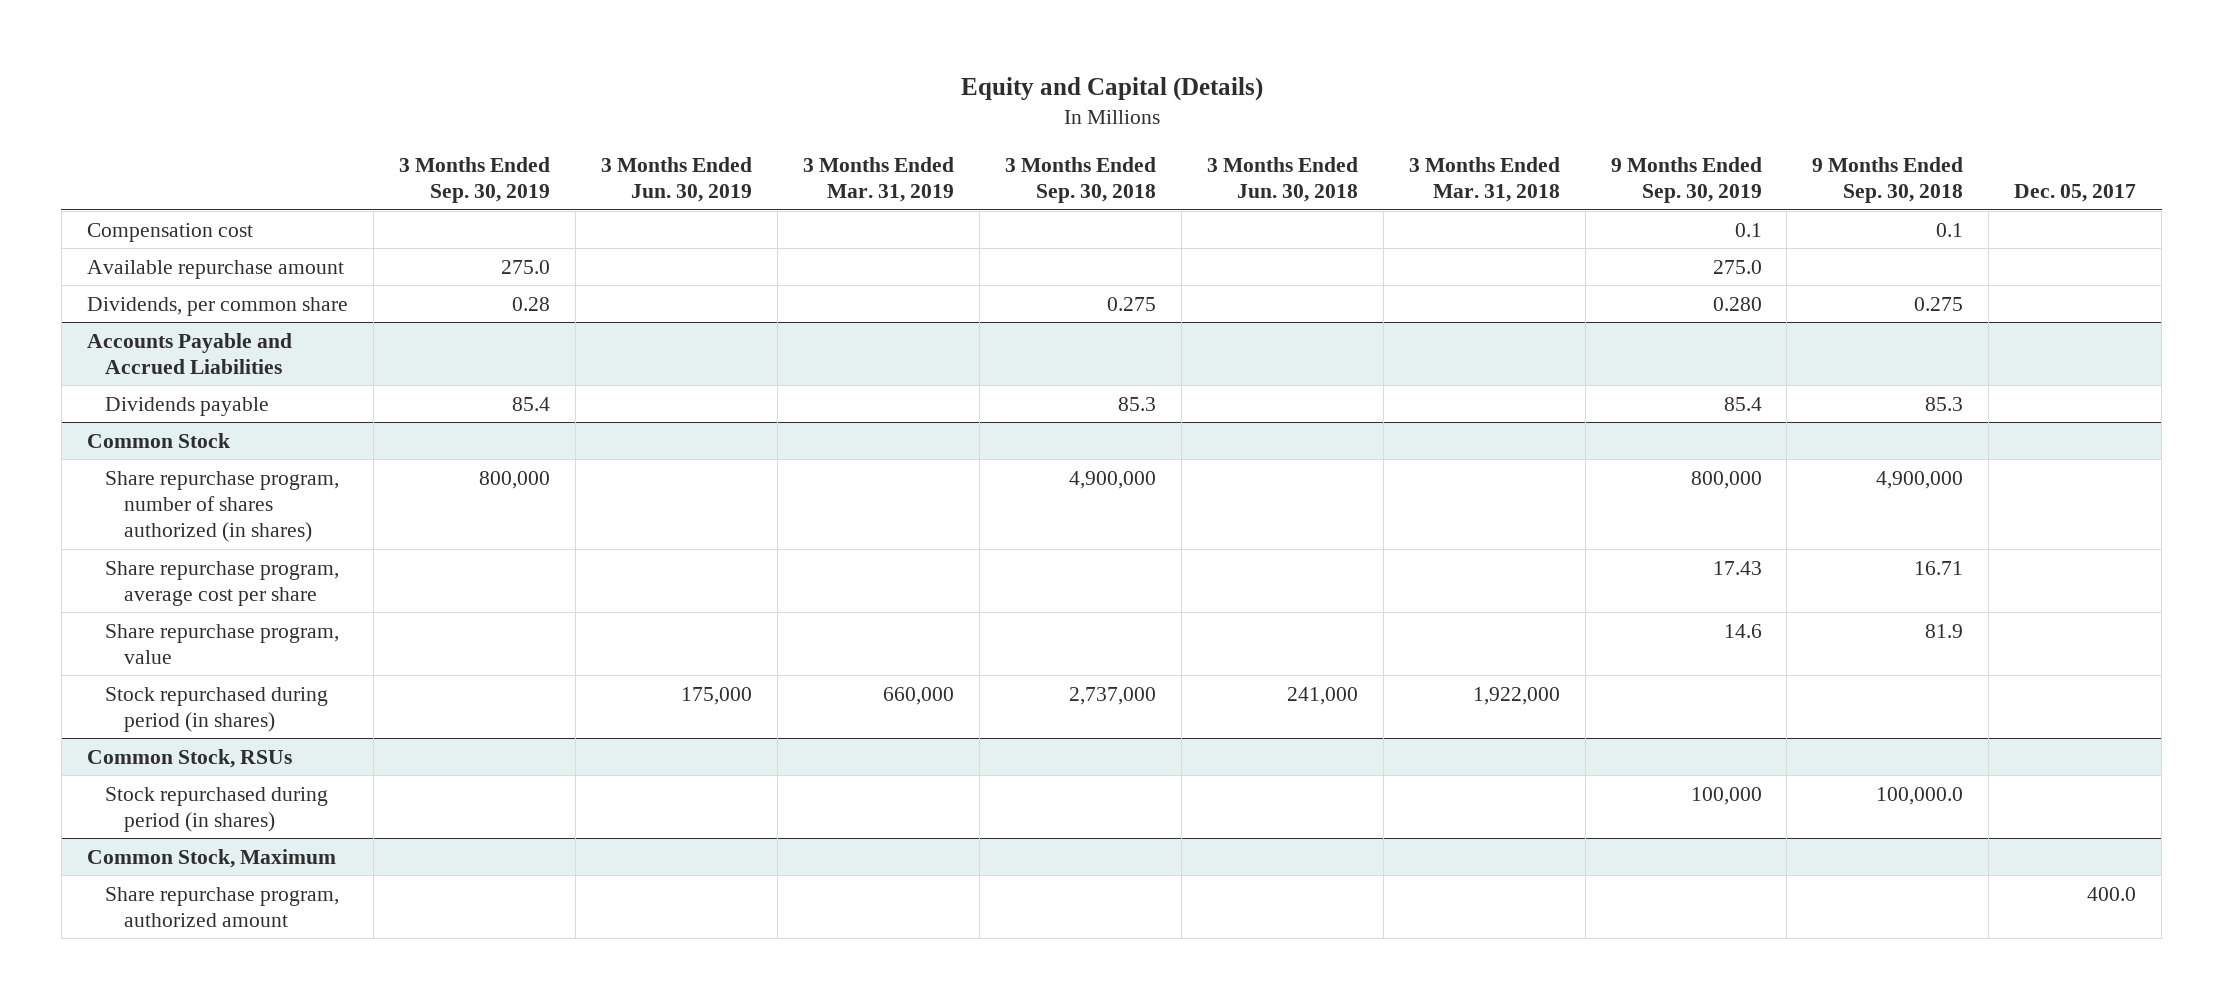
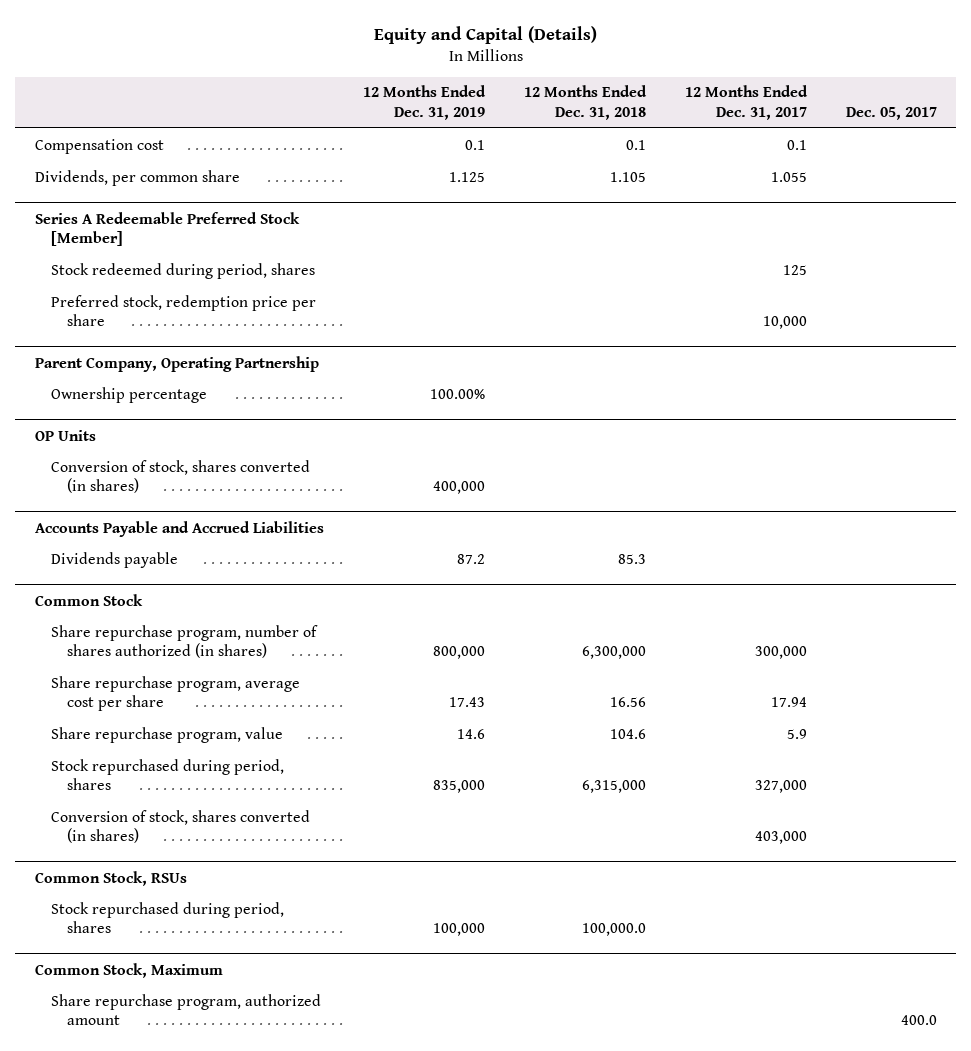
- | 3 Months Ended Sep. 30, 2019 | 3 Months Ended Jun. 30, 2019 | 3 Months Ended Mar. 31, 2019 | 3 Months Ended Sep. 30, 2018 | 3 Months Ended Jun. 30, 2018 | 3 Months Ended Mar. 31, 2018 | 9 Months Ended Sep. 30, 2019 | 9 Months Ended Sep. 30, 2018 | Dec. 05, 2017
+ | 12 Months Ended Dec. 31, 2019 | 12 Months Ended Dec. 31, 2018 | 12 Months Ended Dec. 31, 2017 | Dec. 05, 2017
- Available repurchase amount | 275.0 | | | | | | 275.0 | |
+ Series A Redeemable Preferred Stock [Member]
+ Stock redeemed during period, shares | | | 125 |
+ Preferred stock, redemption price per share | | | 10,000 |
+ Parent Company, Operating Partnership
+ Ownership percentage | 100.00% | | |
+ OP Units
+ Conversion of stock, shares converted (in shares) | 400,000 | | |
@ Common Stock
- Stock repurchased during period (in shares) | | 175,000 | 660,000 | 2,737,000 | 241,000 | 1,922,000 | | |
+ Stock repurchased during period, shares | 835,000 | 6,315,000 | 327,000 |
+ Conversion of stock, shares converted (in shares) | | | 403,000 |
@ Common Stock, RSUs
- Stock repurchased during period (in shares) | | | | | | | 100,000 | 100,000.0 |
+ Stock repurchased during period, shares | 100,000 | 100,000.0 | |

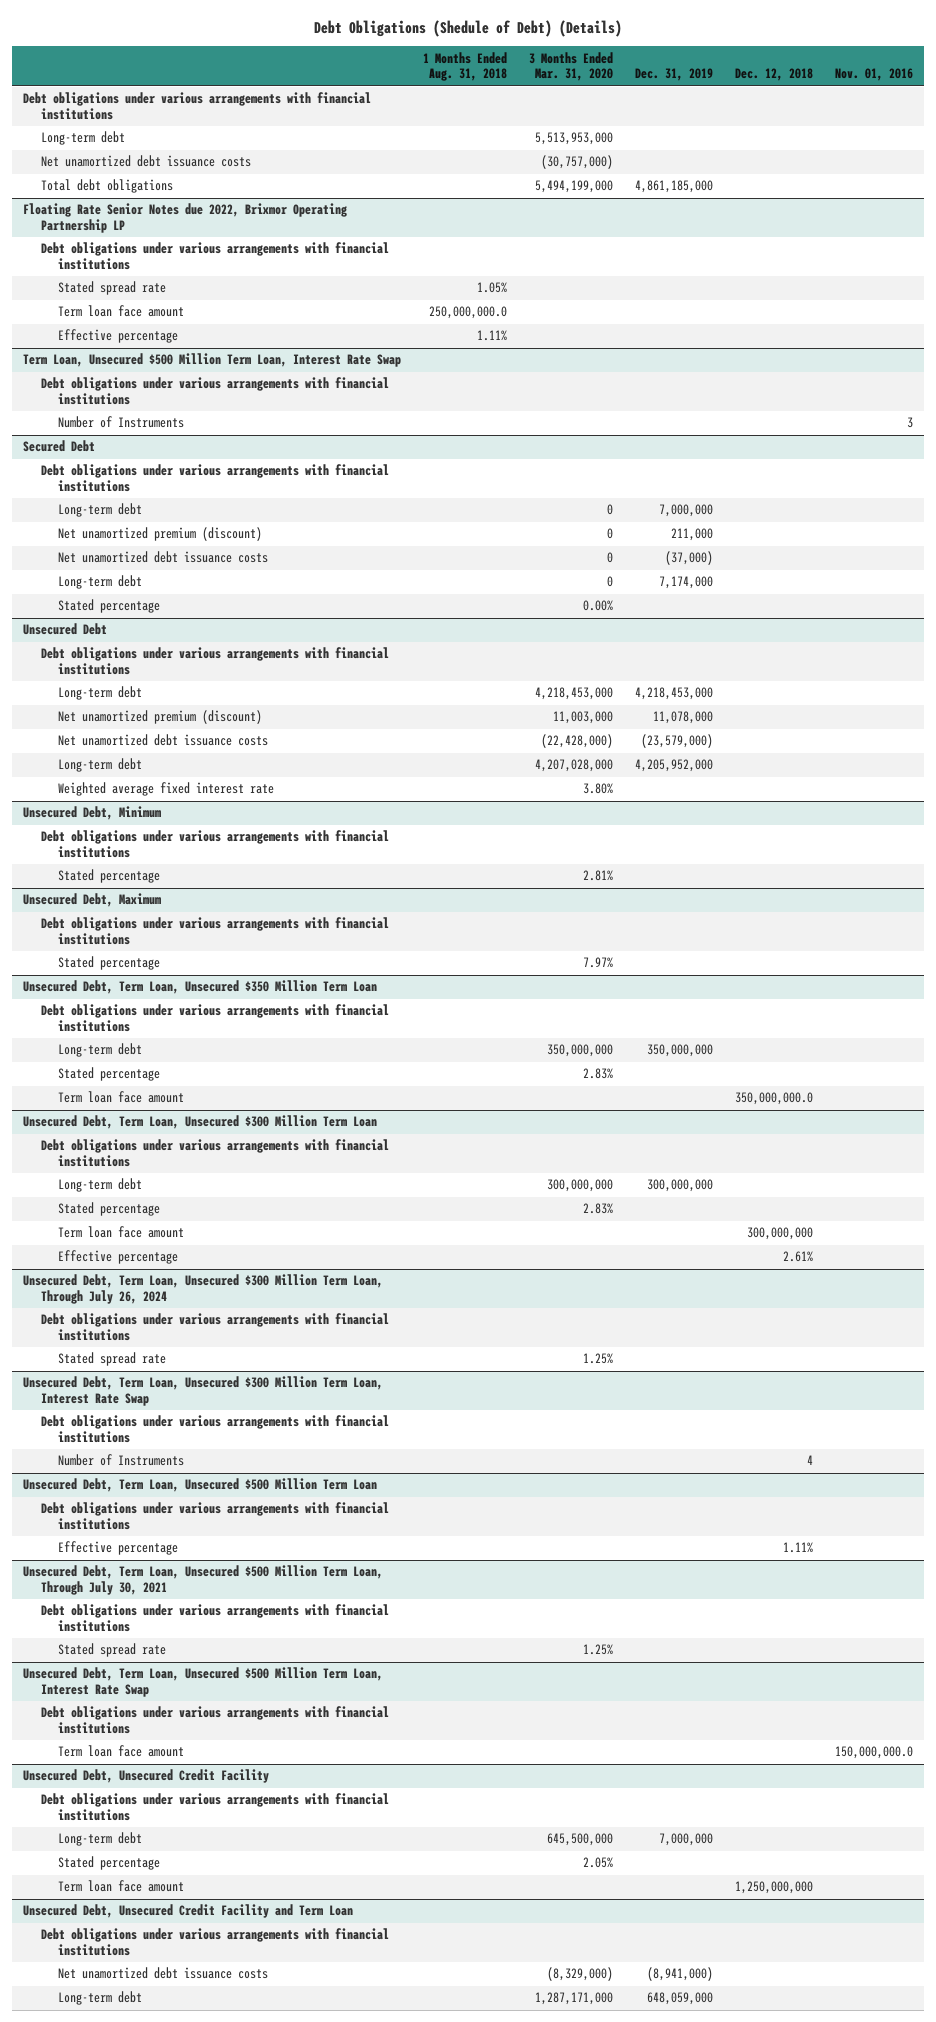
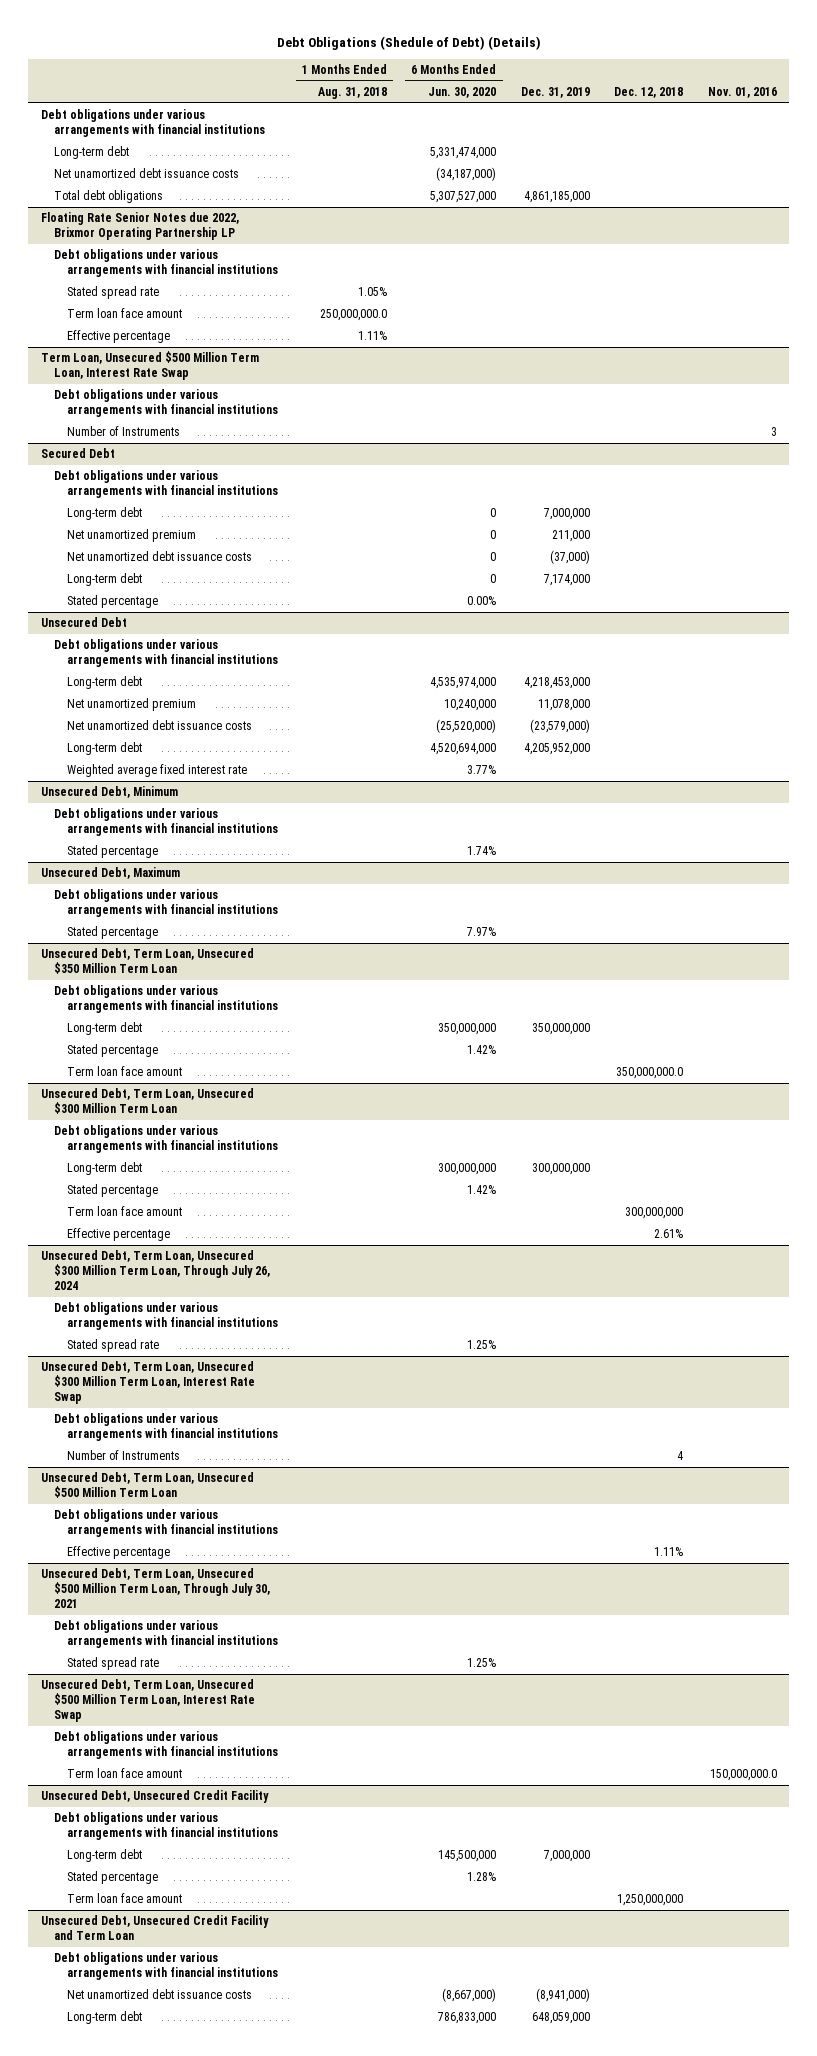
- | 1 Months Ended Aug. 31, 2018 | 3 Months Ended Mar. 31, 2020 | Dec. 31, 2019 | Dec. 12, 2018 | Nov. 01, 2016
+ | 1 Months Ended Aug. 31, 2018 | 6 Months Ended Jun. 30, 2020 | Dec. 31, 2019 | Dec. 12, 2018 | Nov. 01, 2016
@ Secured Debt
- Net unamortized premium (discount) | | 0 | 211,000 | |
+ Net unamortized premium | | 0 | 211,000 | |
@ Unsecured Debt
- Net unamortized premium (discount) | | 11,003,000 | 11,078,000 | |
+ Net unamortized premium | | 10,240,000 | 11,078,000 | |

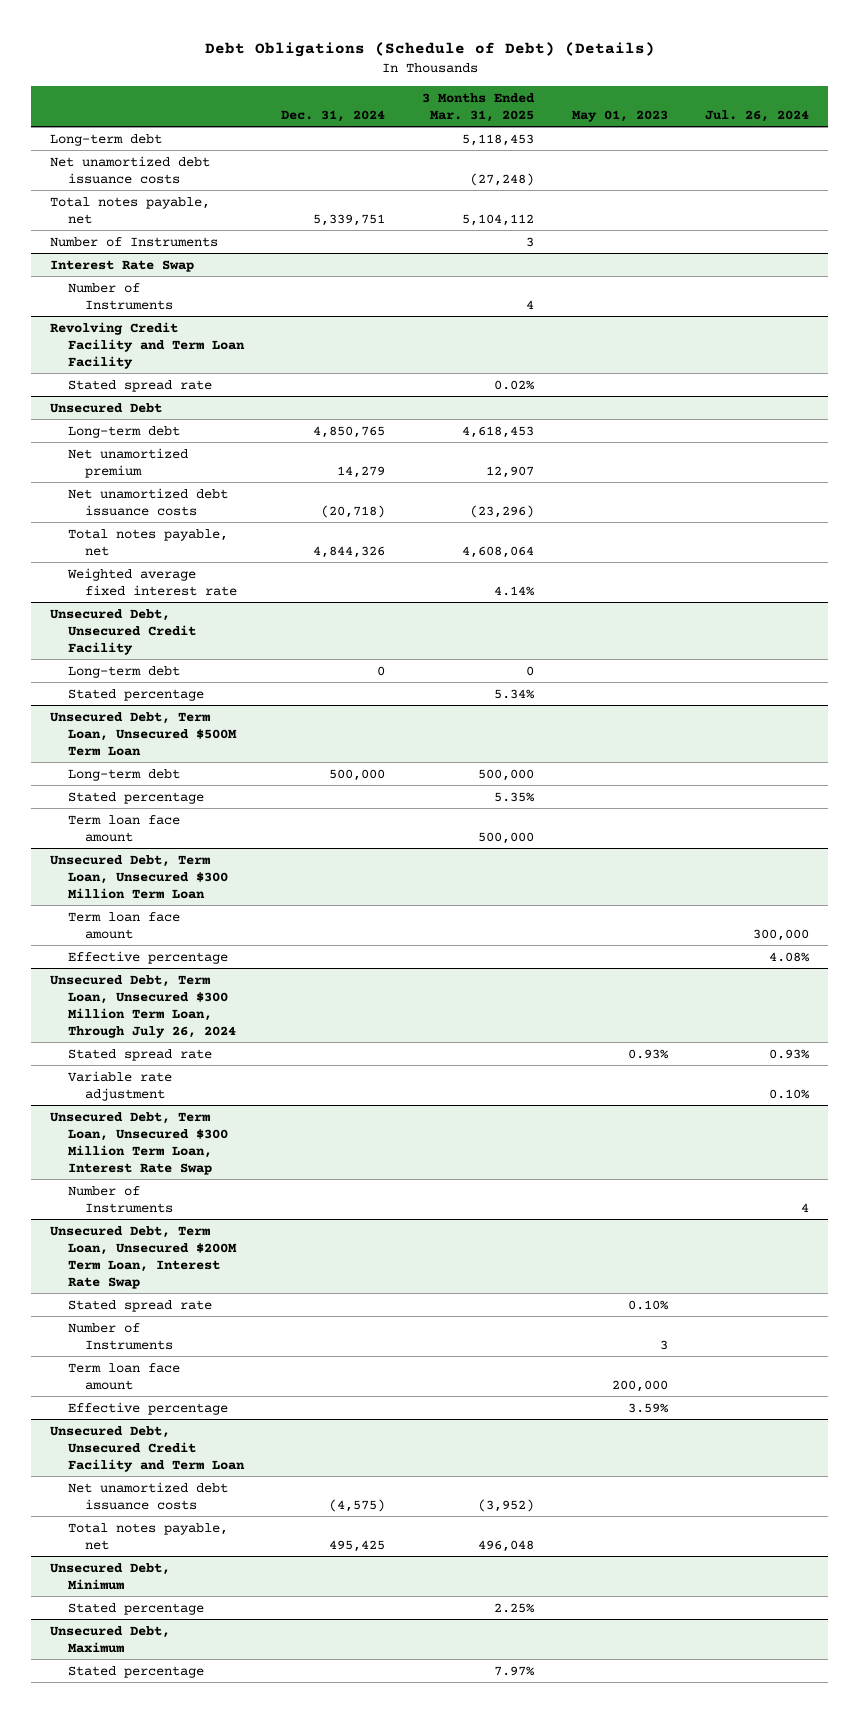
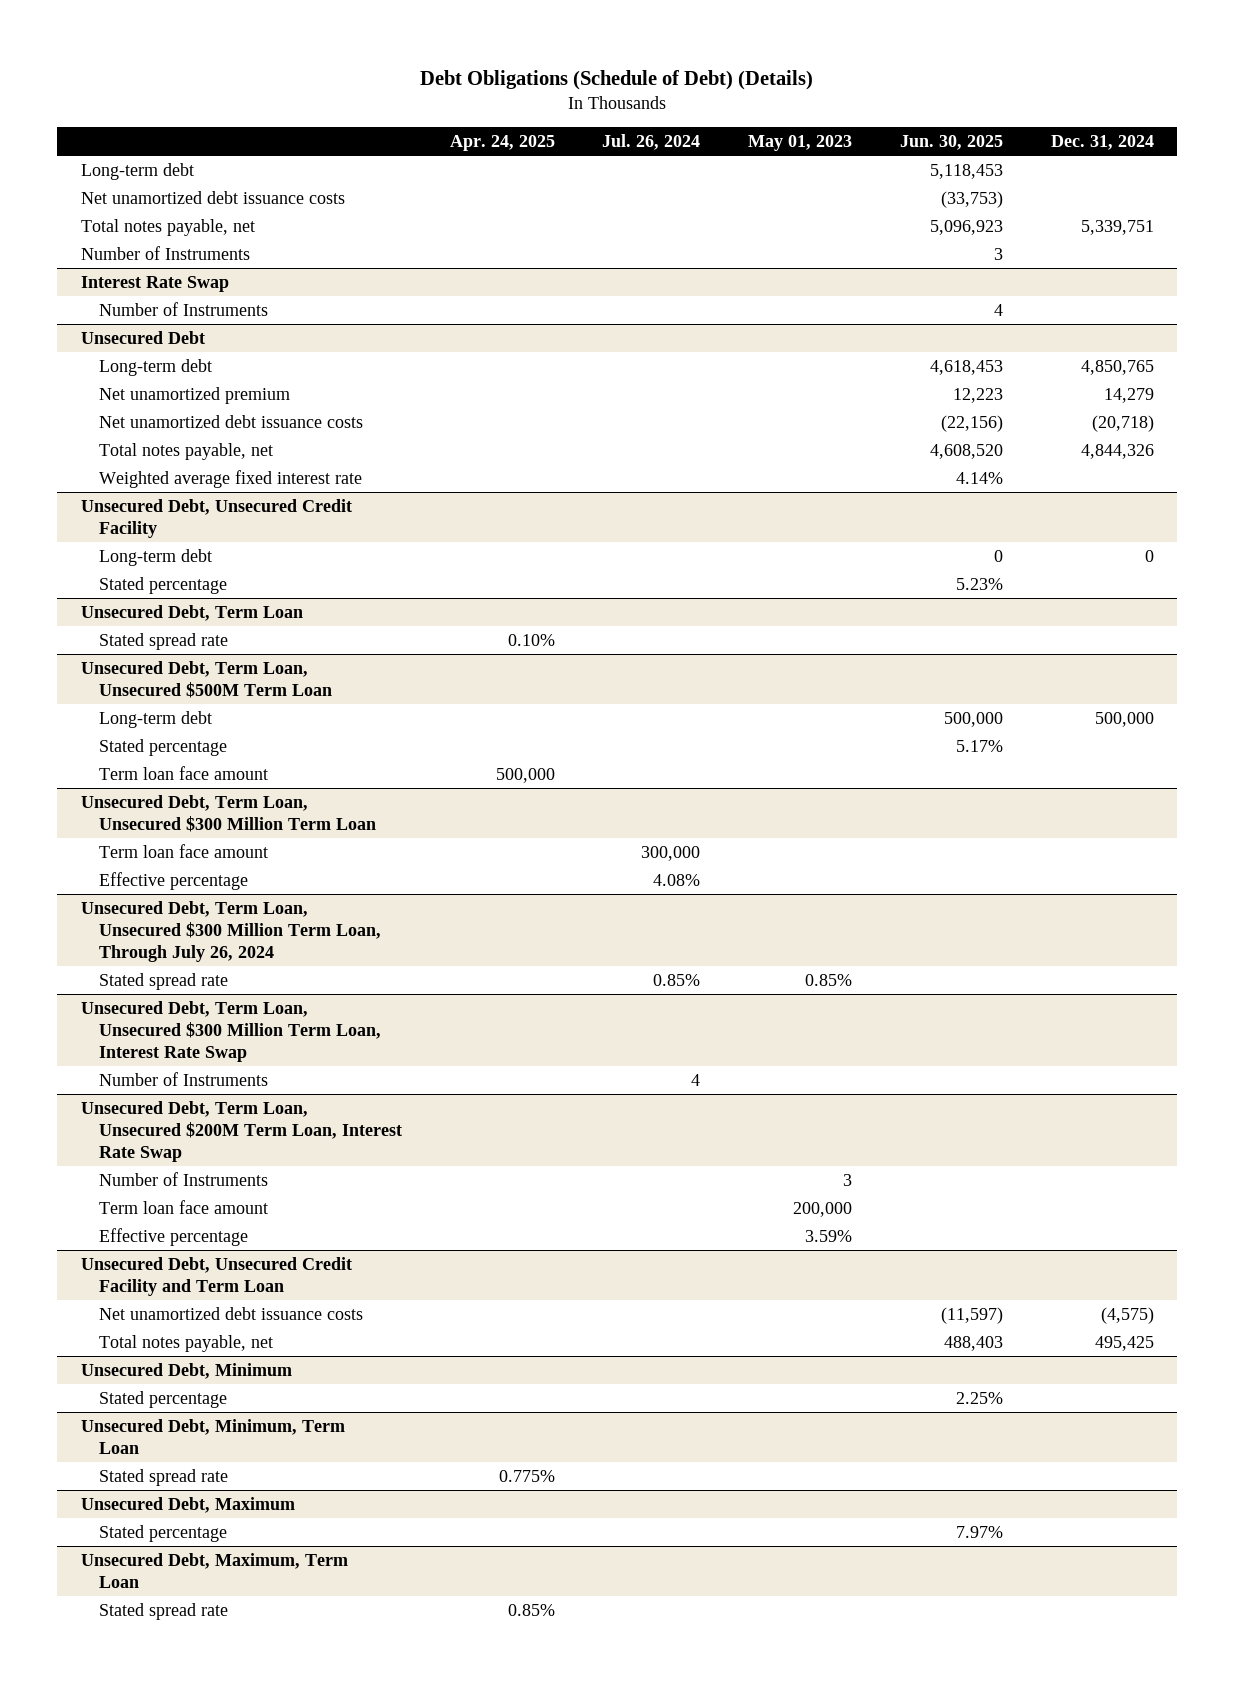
- | Dec. 31, 2024 | 3 Months Ended Mar. 31, 2025 | May 01, 2023 | Jul. 26, 2024
+ | Apr. 24, 2025 | Jul. 26, 2024 | May 01, 2023 | Jun. 30, 2025 | Dec. 31, 2024
- Revolving Credit Facility and Term Loan Facility
- Stated spread rate | | 0.02% | |
+ Unsecured Debt, Term Loan
+ Stated spread rate | 0.10% | | | |
@ Unsecured Debt, Term Loan, Unsecured $300 Million Term Loan, Through July 26, 2024
- Stated spread rate | | | 0.93% | 0.93%
- Variable rate adjustment | | | | 0.10%
+ Stated spread rate | | 0.85% | 0.85% | |
@ Unsecured Debt, Term Loan, Unsecured $200M Term Loan, Interest Rate Swap
- Stated spread rate | | | 0.10% |
+ Unsecured Debt, Minimum, Term Loan
+ Stated spread rate | 0.775% | | | |
+ Unsecured Debt, Maximum, Term Loan
+ Stated spread rate | 0.85% | | | |

